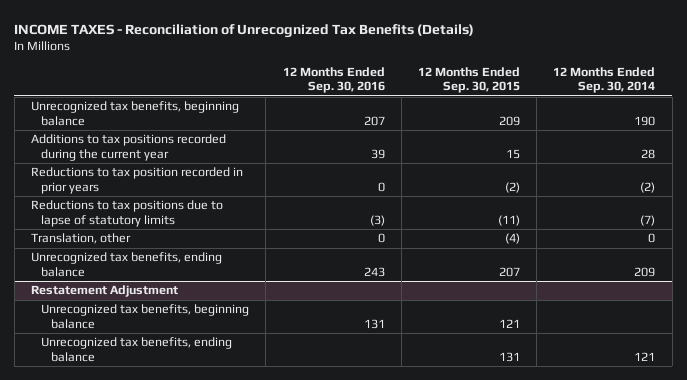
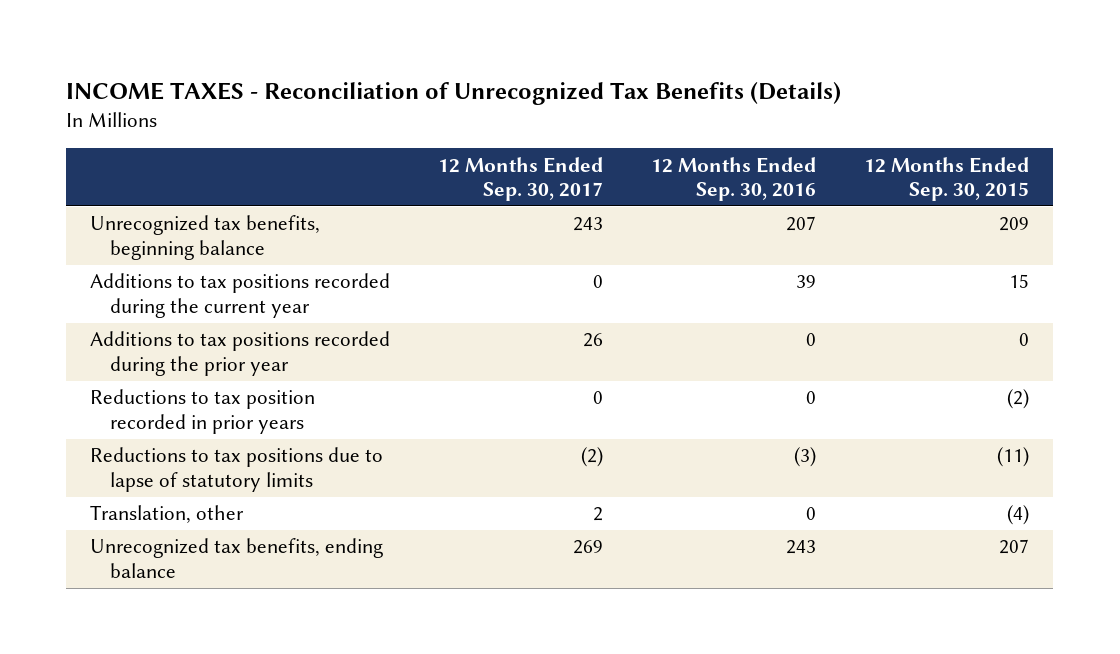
- | 12 Months Ended Sep. 30, 2016 | 12 Months Ended Sep. 30, 2015 | 12 Months Ended Sep. 30, 2014
+ | 12 Months Ended Sep. 30, 2017 | 12 Months Ended Sep. 30, 2016 | 12 Months Ended Sep. 30, 2015
+ Additions to tax positions recorded during the prior year | 26 | 0 | 0
- Restatement Adjustment
- Unrecognized tax benefits, beginning balance | 131 | 121 |
- Unrecognized tax benefits, ending balance | | 131 | 121

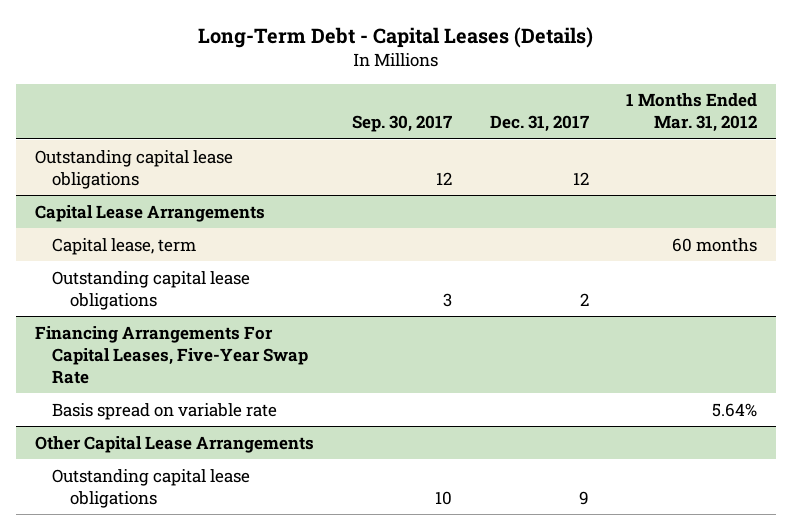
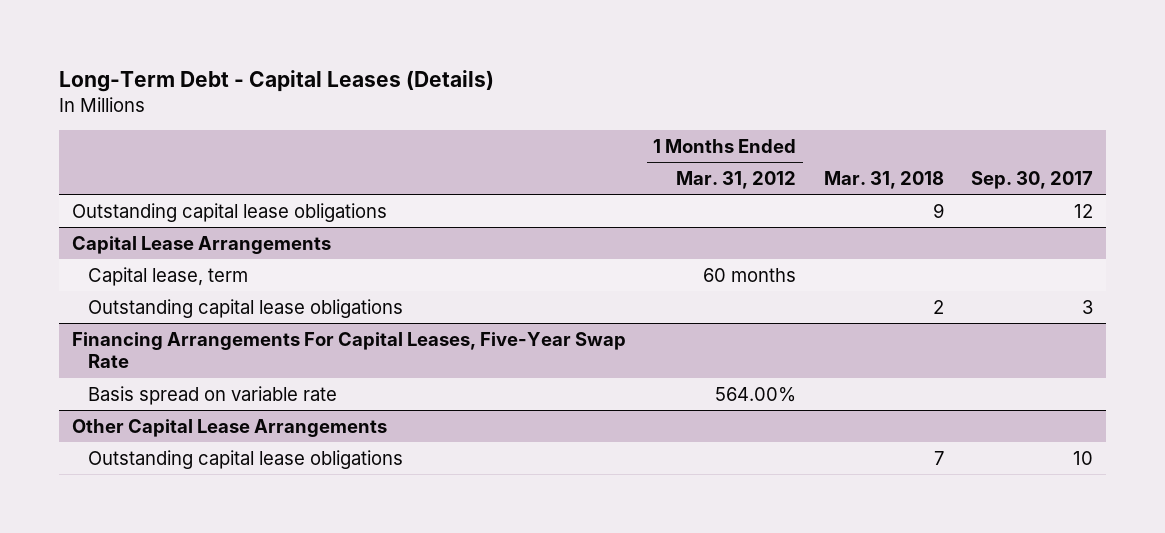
- | Sep. 30, 2017 | Dec. 31, 2017 | 1 Months Ended Mar. 31, 2012
+ | 1 Months Ended Mar. 31, 2012 | Mar. 31, 2018 | Sep. 30, 2017
@ Financing Arrangements For Capital Leases, Five-Year Swap Rate
- Basis spread on variable rate | | | 5.64%
+ Basis spread on variable rate | 564.00% | |

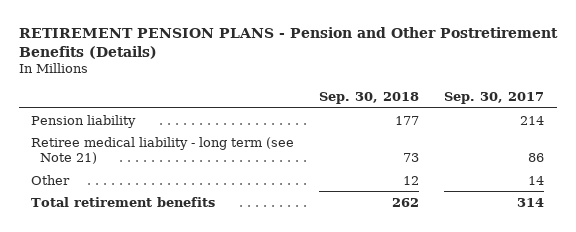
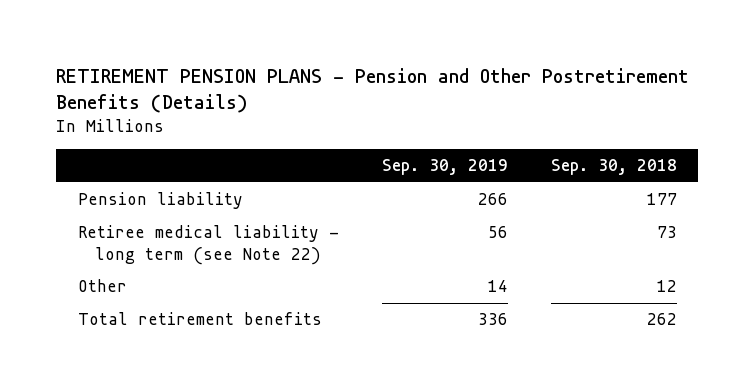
- | Sep. 30, 2018 | Sep. 30, 2017
+ | Sep. 30, 2019 | Sep. 30, 2018
- Retiree medical liability - long term (see Note 21) | 73 | 86
+ Retiree medical liability - long term (see Note 22) | 56 | 73

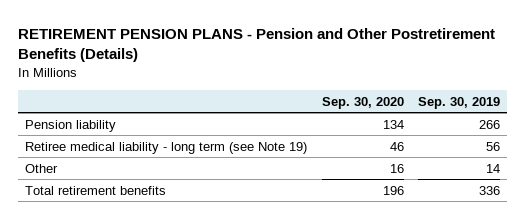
- | Sep. 30, 2019 | Sep. 30, 2018
+ | Sep. 30, 2020 | Sep. 30, 2019
- Retiree medical liability - long term (see Note 22) | 56 | 73
+ Retiree medical liability - long term (see Note 19) | 46 | 56

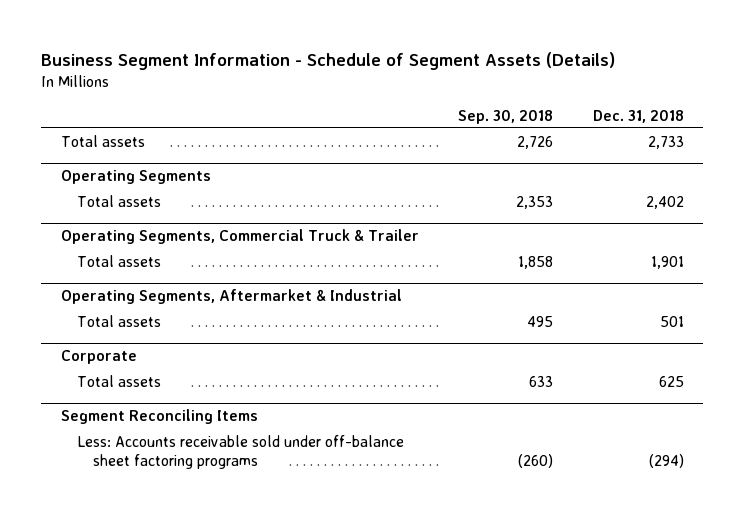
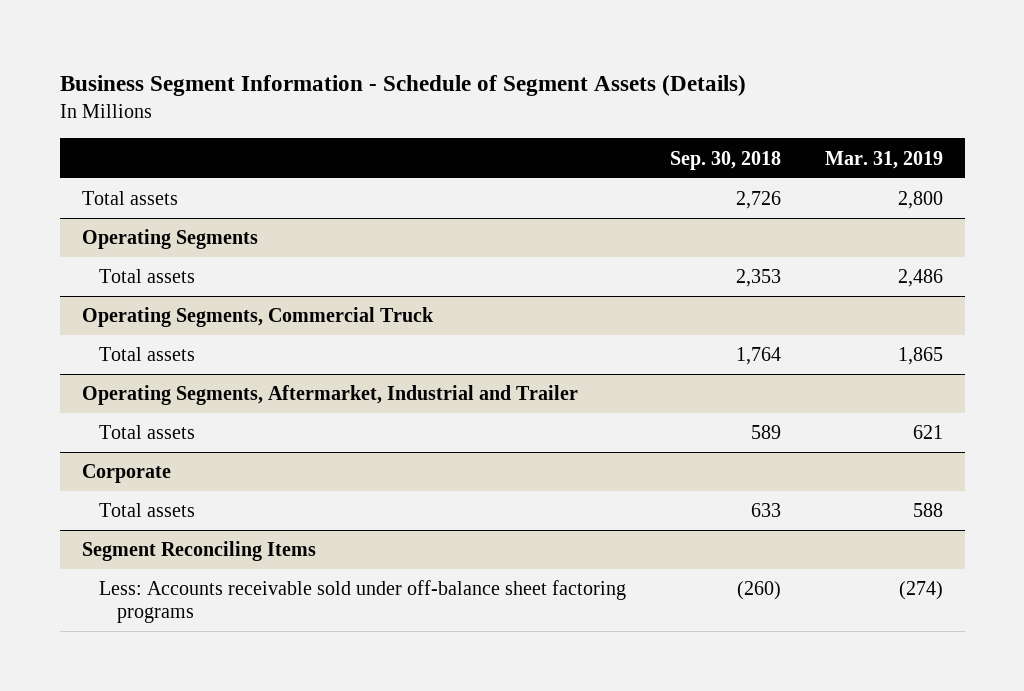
- | Sep. 30, 2018 | Dec. 31, 2018
+ | Sep. 30, 2018 | Mar. 31, 2019
- Operating Segments, Commercial Truck & Trailer
- Total assets | 1,858 | 1,901
- Operating Segments, Aftermarket & Industrial
- Total assets | 495 | 501
+ Operating Segments, Commercial Truck
+ Total assets | 1,764 | 1,865
+ Operating Segments, Aftermarket, Industrial and Trailer
+ Total assets | 589 | 621

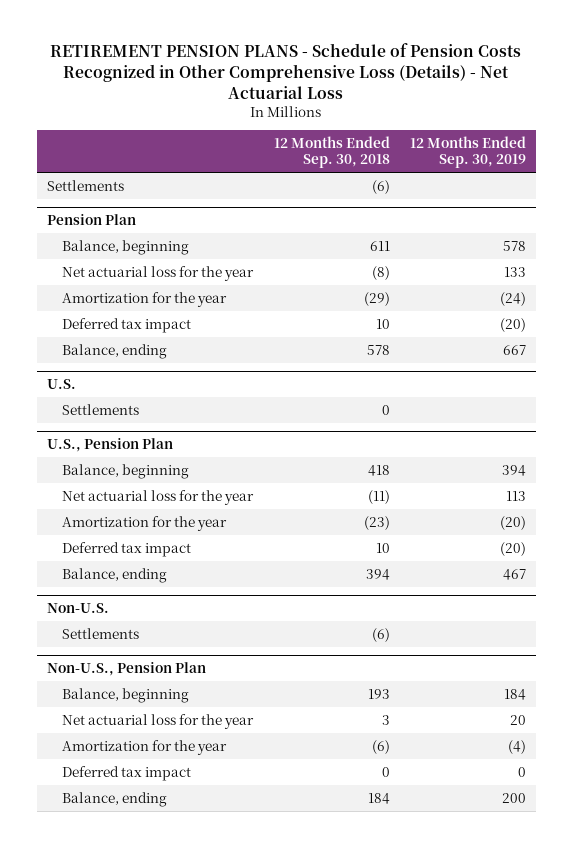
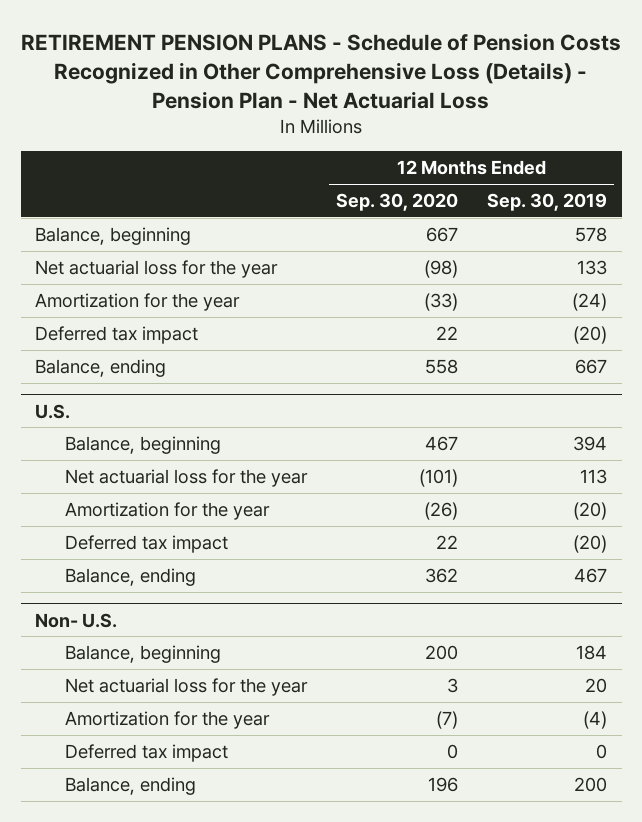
- RETIREMENT PENSION PLANS - Schedule of Pension Costs Recognized in Other Comprehensive Loss (Details) - Net Actuarial Loss
+ RETIREMENT PENSION PLANS - Schedule of Pension Costs Recognized in Other Comprehensive Loss (Details) - Pension Plan - Net Actuarial Loss
- | 12 Months Ended Sep. 30, 2018 | 12 Months Ended Sep. 30, 2019
+ | 12 Months Ended Sep. 30, 2020 | 12 Months Ended Sep. 30, 2019
- Settlements | (6) |
- Pension Plan
@ U.S.
- Settlements | 0 |
- U.S., Pension Plan
- Non-U.S.
- Settlements | (6) |
- Non-U.S., Pension Plan
+ Non- U.S.

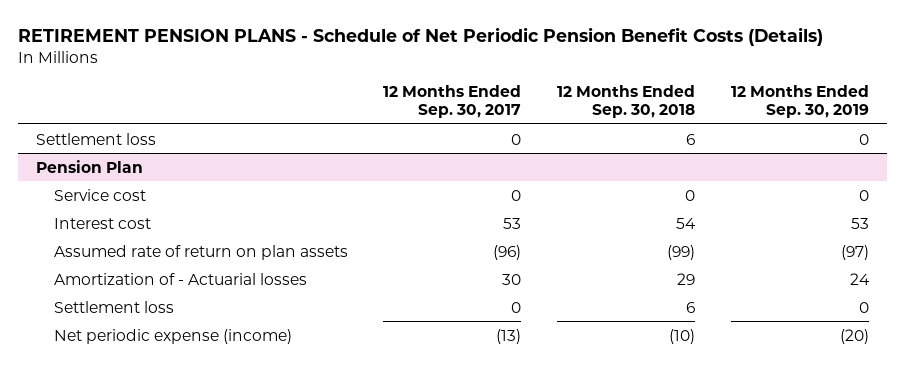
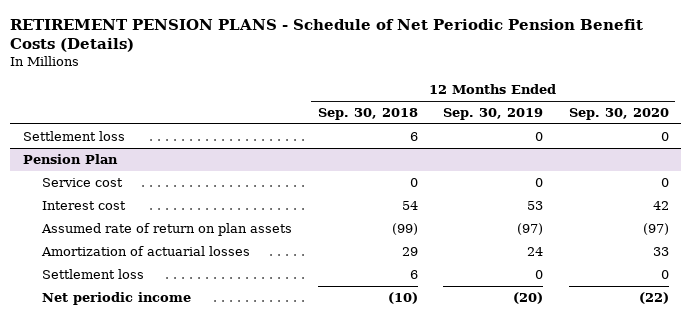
- | 12 Months Ended Sep. 30, 2017 | 12 Months Ended Sep. 30, 2018 | 12 Months Ended Sep. 30, 2019
+ | 12 Months Ended Sep. 30, 2018 | 12 Months Ended Sep. 30, 2019 | 12 Months Ended Sep. 30, 2020
@ Pension Plan
- Amortization of - Actuarial losses | 30 | 29 | 24
+ Amortization of actuarial losses | 29 | 24 | 33
- Net periodic expense (income) | (13) | (10) | (20)
+ Net periodic income | (10) | (20) | (22)

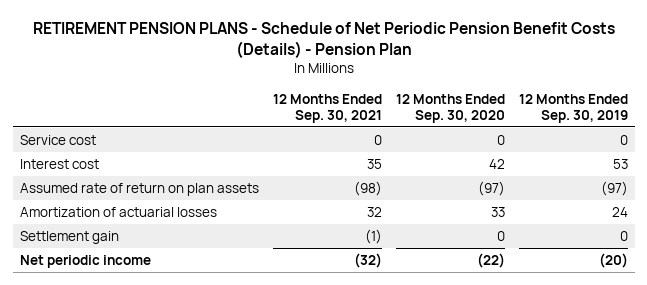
- RETIREMENT PENSION PLANS - Schedule of Net Periodic Pension Benefit Costs (Details)
+ RETIREMENT PENSION PLANS - Schedule of Net Periodic Pension Benefit Costs (Details) - Pension Plan
- | 12 Months Ended Sep. 30, 2018 | 12 Months Ended Sep. 30, 2019 | 12 Months Ended Sep. 30, 2020
+ | 12 Months Ended Sep. 30, 2021 | 12 Months Ended Sep. 30, 2020 | 12 Months Ended Sep. 30, 2019
- Settlement loss | 6 | 0 | 0
- Pension Plan
- Settlement loss | 6 | 0 | 0
+ Settlement gain | (1) | 0 | 0

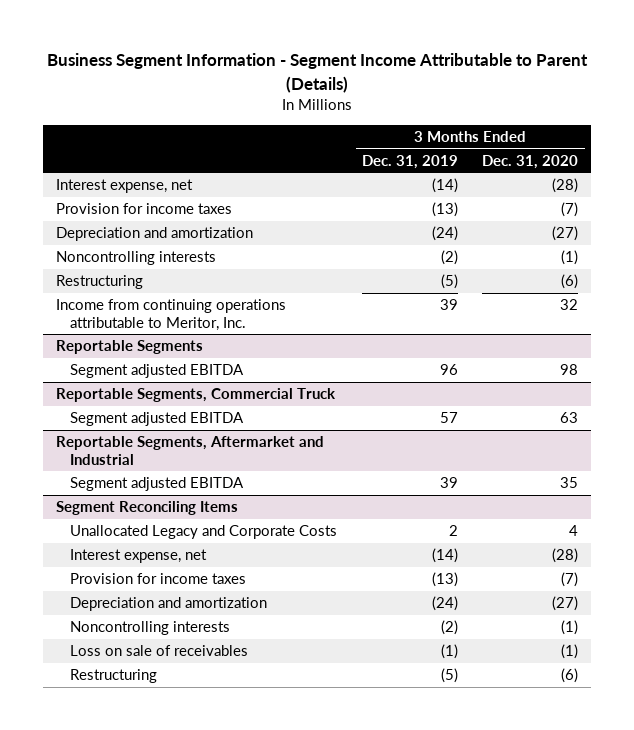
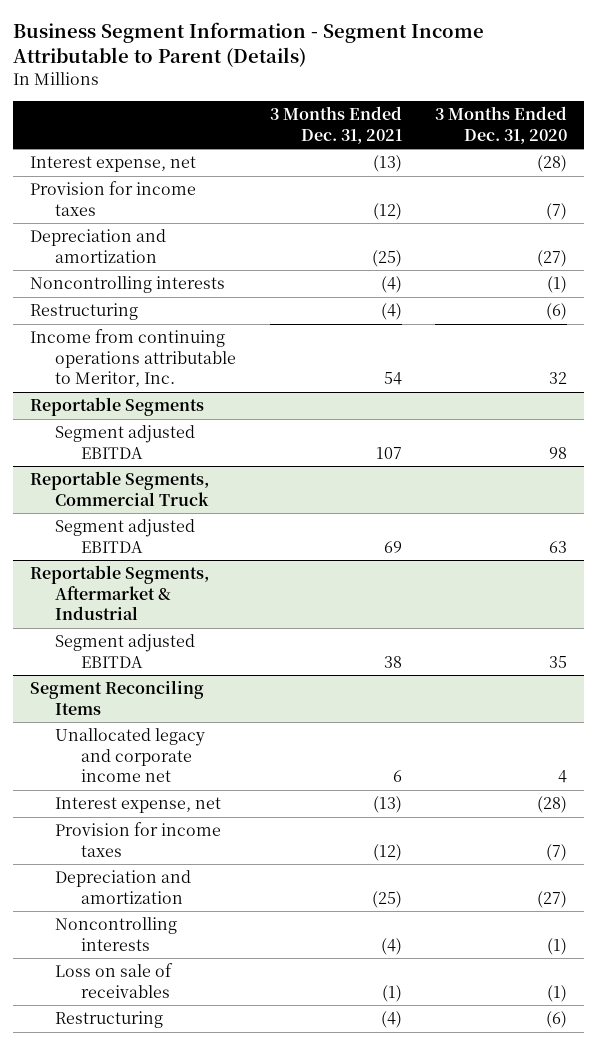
- | 3 Months Ended Dec. 31, 2019 | 3 Months Ended Dec. 31, 2020
+ | 3 Months Ended Dec. 31, 2021 | 3 Months Ended Dec. 31, 2020
- Reportable Segments, Aftermarket and Industrial
+ Reportable Segments, Aftermarket & Industrial
@ Segment Reconciling Items
- Unallocated Legacy and Corporate Costs | 2 | 4
+ Unallocated legacy and corporate income net | 6 | 4

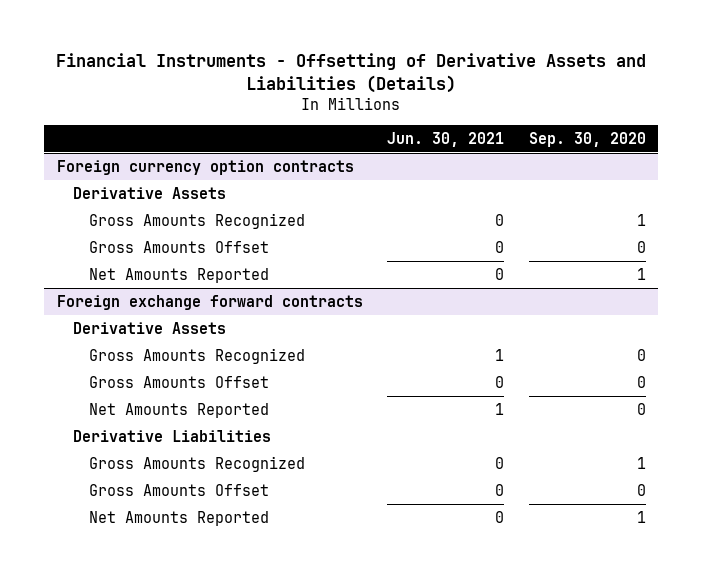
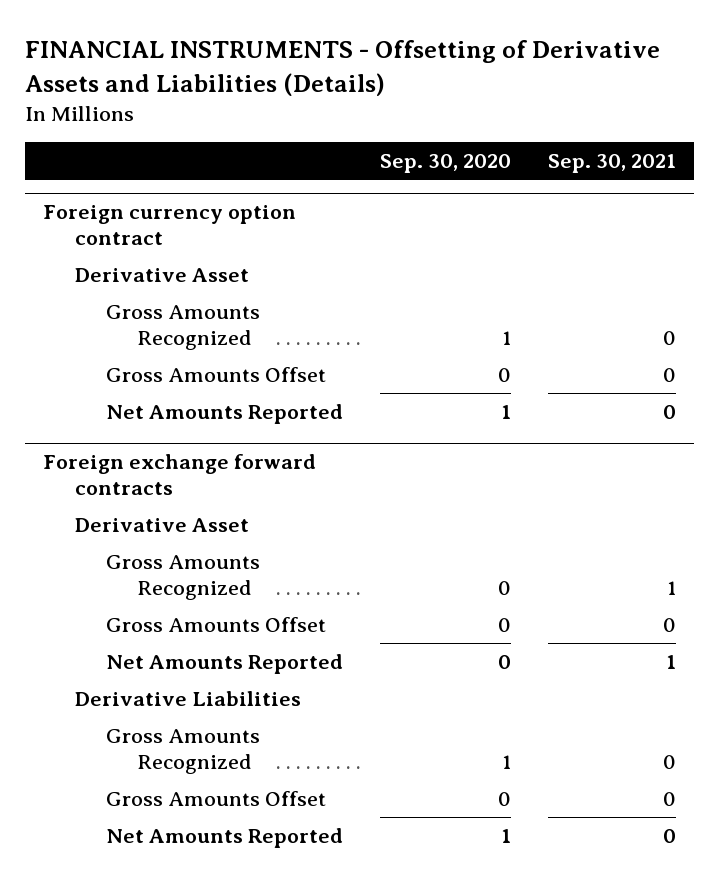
- Financial Instruments - Offsetting of Derivative Assets and Liabilities (Details)
+ FINANCIAL INSTRUMENTS - Offsetting of Derivative Assets and Liabilities (Details)
- | Jun. 30, 2021 | Sep. 30, 2020
+ | Sep. 30, 2020 | Sep. 30, 2021
- Foreign currency option contracts
- Derivative Assets
+ Foreign currency option contract
+ Derivative Asset
@ Foreign exchange forward contracts
- Derivative Assets
+ Derivative Asset

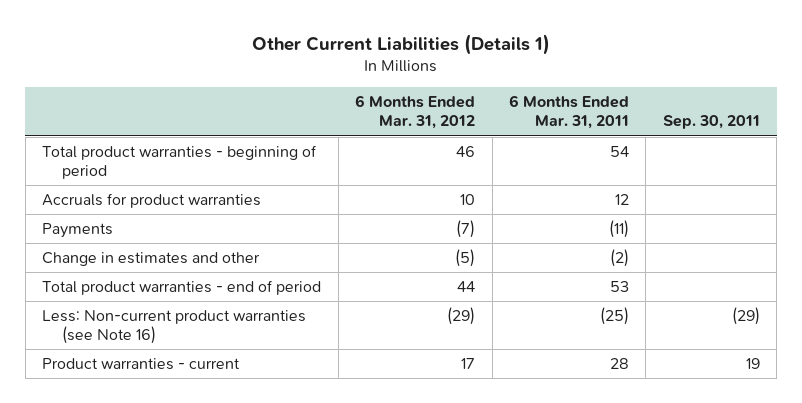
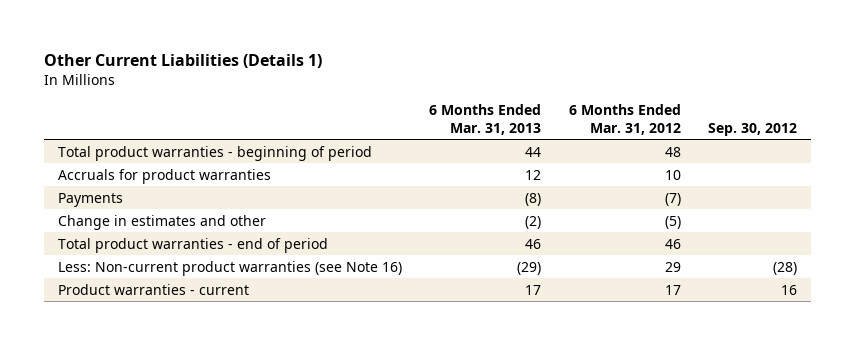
- | 6 Months Ended Mar. 31, 2012 | 6 Months Ended Mar. 31, 2011 | Sep. 30, 2011
+ | 6 Months Ended Mar. 31, 2013 | 6 Months Ended Mar. 31, 2012 | Sep. 30, 2012
- Total product warranties - beginning of period | 46 | 54 |
+ Total product warranties - beginning of period | 44 | 48 |
- Total product warranties - end of period | 44 | 53 |
- Less: Non-current product warranties (see Note 16) | (29) | (25) | (29)
+ Total product warranties - end of period | 46 | 46 |
+ Less: Non-current product warranties (see Note 16) | (29) | 29 | (28)

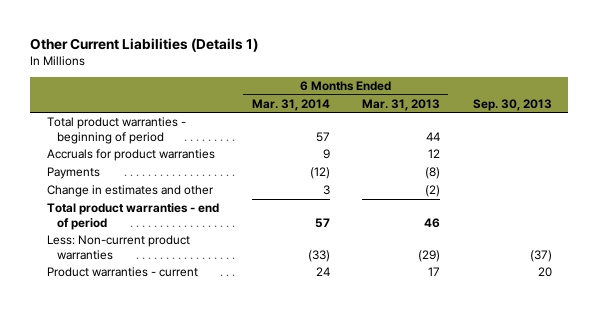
- | 6 Months Ended Mar. 31, 2013 | 6 Months Ended Mar. 31, 2012 | Sep. 30, 2012
+ | 6 Months Ended Mar. 31, 2014 | 6 Months Ended Mar. 31, 2013 | Sep. 30, 2013
- Less: Non-current product warranties (see Note 16) | (29) | 29 | (28)
+ Less: Non-current product warranties | (33) | (29) | (37)

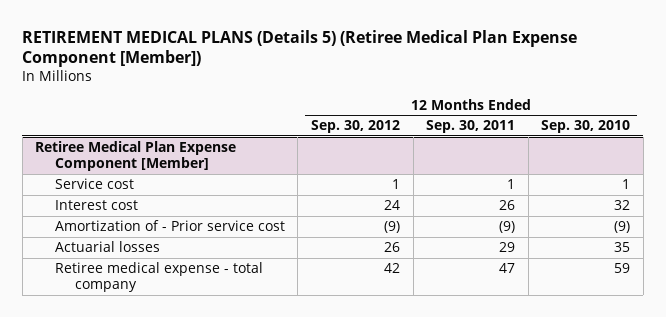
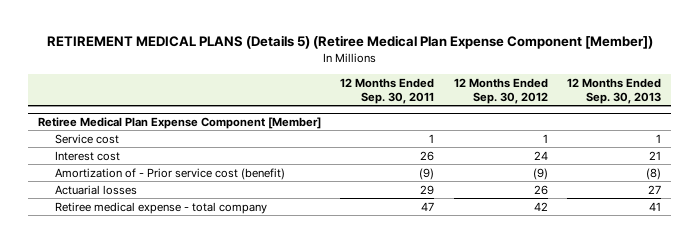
- | 12 Months Ended Sep. 30, 2012 | 12 Months Ended Sep. 30, 2011 | 12 Months Ended Sep. 30, 2010
+ | 12 Months Ended Sep. 30, 2011 | 12 Months Ended Sep. 30, 2012 | 12 Months Ended Sep. 30, 2013
@ Retiree Medical Plan Expense Component [Member]
- Amortization of - Prior service cost | (9) | (9) | (9)
+ Amortization of - Prior service cost (benefit) | (9) | (9) | (8)

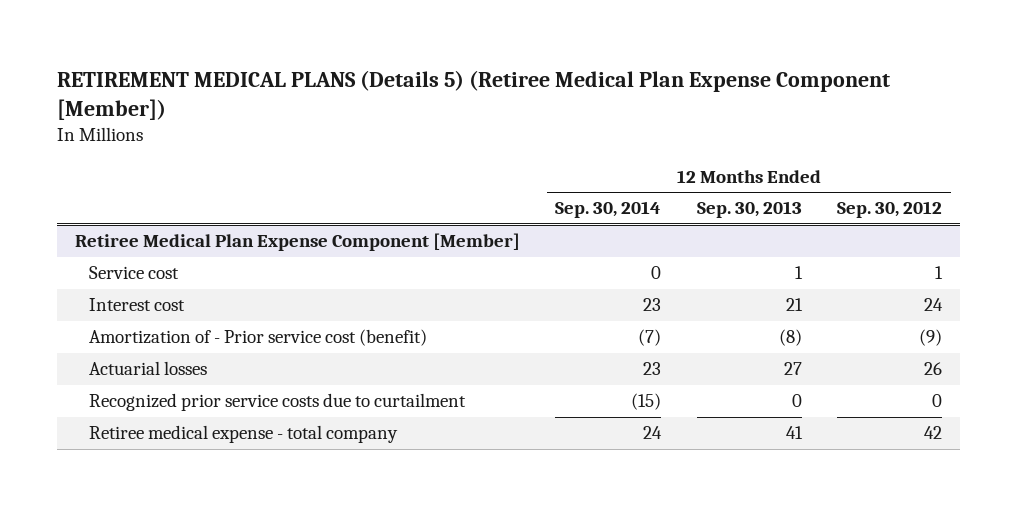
- | 12 Months Ended Sep. 30, 2011 | 12 Months Ended Sep. 30, 2012 | 12 Months Ended Sep. 30, 2013
+ | 12 Months Ended Sep. 30, 2014 | 12 Months Ended Sep. 30, 2013 | 12 Months Ended Sep. 30, 2012
@ Retiree Medical Plan Expense Component [Member]
+ Recognized prior service costs due to curtailment | (15) | 0 | 0

